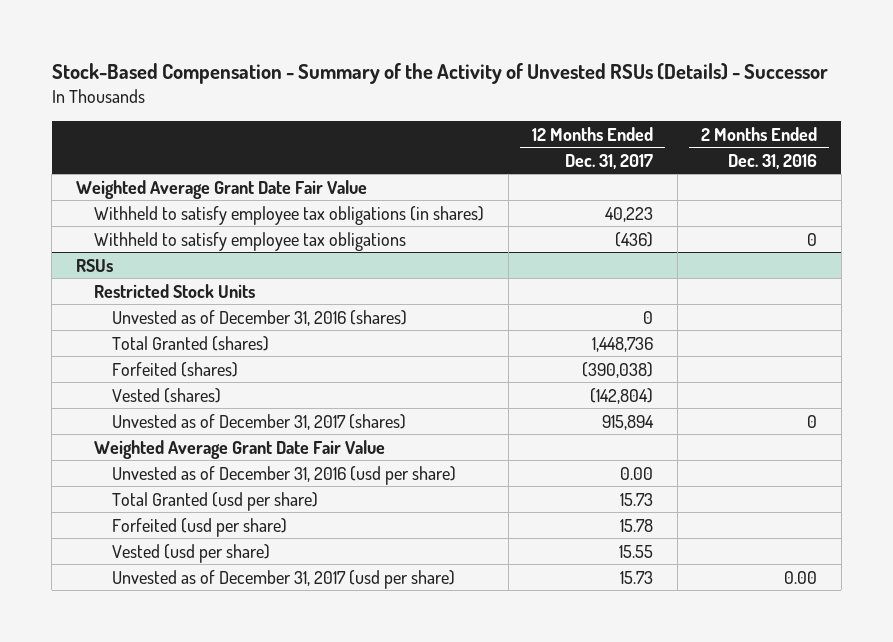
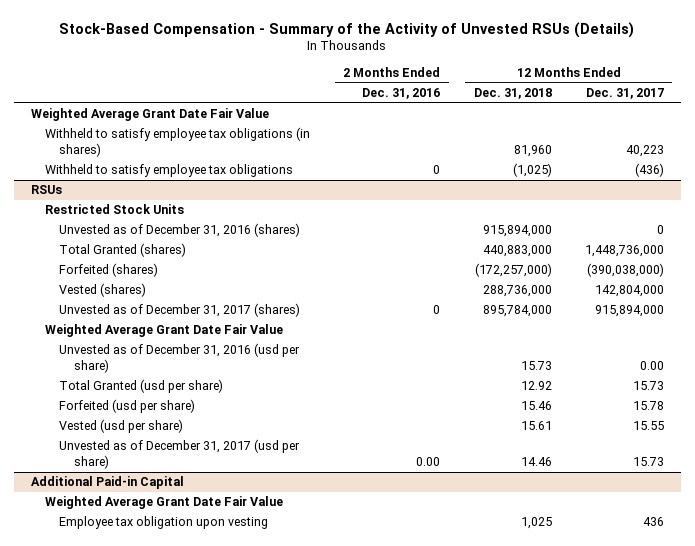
- Stock-Based Compensation - Summary of the Activity of Unvested RSUs (Details) - Successor
+ Stock-Based Compensation - Summary of the Activity of Unvested RSUs (Details)
- | 12 Months Ended Dec. 31, 2017 | 2 Months Ended Dec. 31, 2016
+ | 2 Months Ended Dec. 31, 2016 | 12 Months Ended Dec. 31, 2018 | 12 Months Ended Dec. 31, 2017
@ RSUs
- Total Granted (shares) | 1,448,736 |
- Forfeited (shares) | (390,038) |
- Vested (shares) | (142,804) |
- Unvested as of December 31, 2017 (shares) | 915,894 | 0
+ Total Granted (shares) | | 440,883,000 | 1,448,736,000
+ Forfeited (shares) | | (172,257,000) | (390,038,000)
+ Vested (shares) | | 288,736,000 | 142,804,000
+ Unvested as of December 31, 2017 (shares) | 0 | 895,784,000 | 915,894,000
+ Additional Paid-in Capital
+ Weighted Average Grant Date Fair Value
+ Employee tax obligation upon vesting | | 1,025 | 436

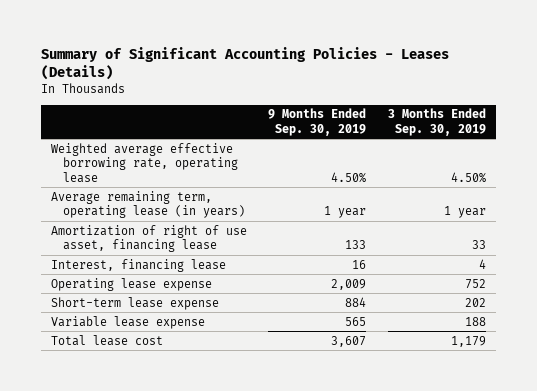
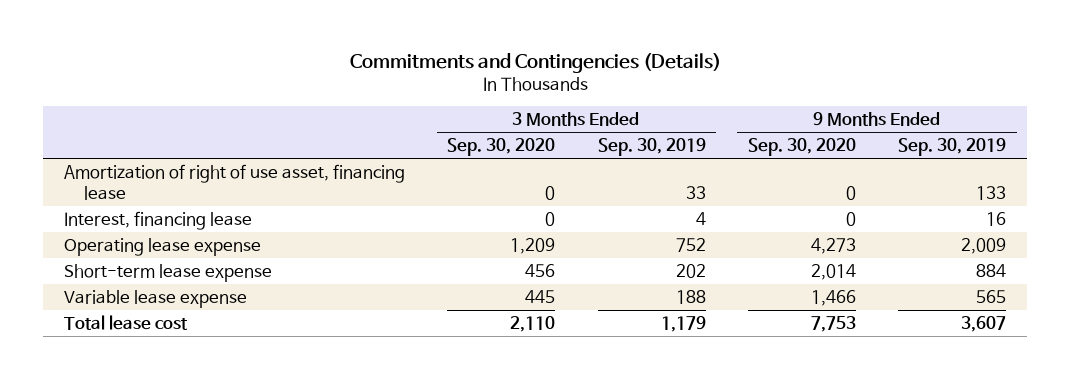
- Summary of Significant Accounting Policies - Leases (Details)
+ Commitments and Contingencies (Details)
- | 9 Months Ended Sep. 30, 2019 | 3 Months Ended Sep. 30, 2019
+ | 3 Months Ended Sep. 30, 2020 | 3 Months Ended Sep. 30, 2019 | 9 Months Ended Sep. 30, 2020 | 9 Months Ended Sep. 30, 2019
- Weighted average effective borrowing rate, operating lease | 4.50% | 4.50%
- Average remaining term, operating lease (in years) | 1 year | 1 year

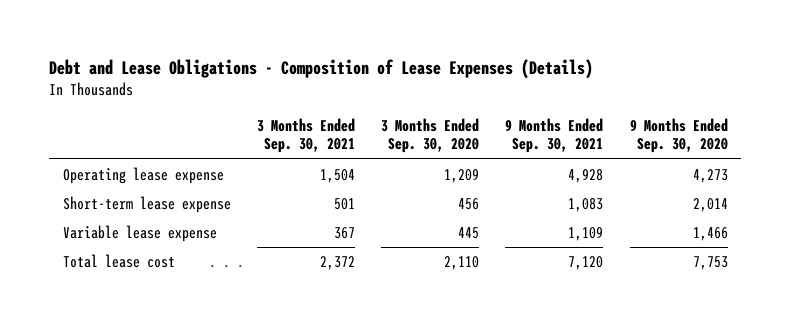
- Commitments and Contingencies (Details)
+ Debt and Lease Obligations - Composition of Lease Expenses (Details)
- | 3 Months Ended Sep. 30, 2020 | 3 Months Ended Sep. 30, 2019 | 9 Months Ended Sep. 30, 2020 | 9 Months Ended Sep. 30, 2019
+ | 3 Months Ended Sep. 30, 2021 | 3 Months Ended Sep. 30, 2020 | 9 Months Ended Sep. 30, 2021 | 9 Months Ended Sep. 30, 2020
- Amortization of right of use asset, financing lease | 0 | 33 | 0 | 133
- Interest, financing lease | 0 | 4 | 0 | 16

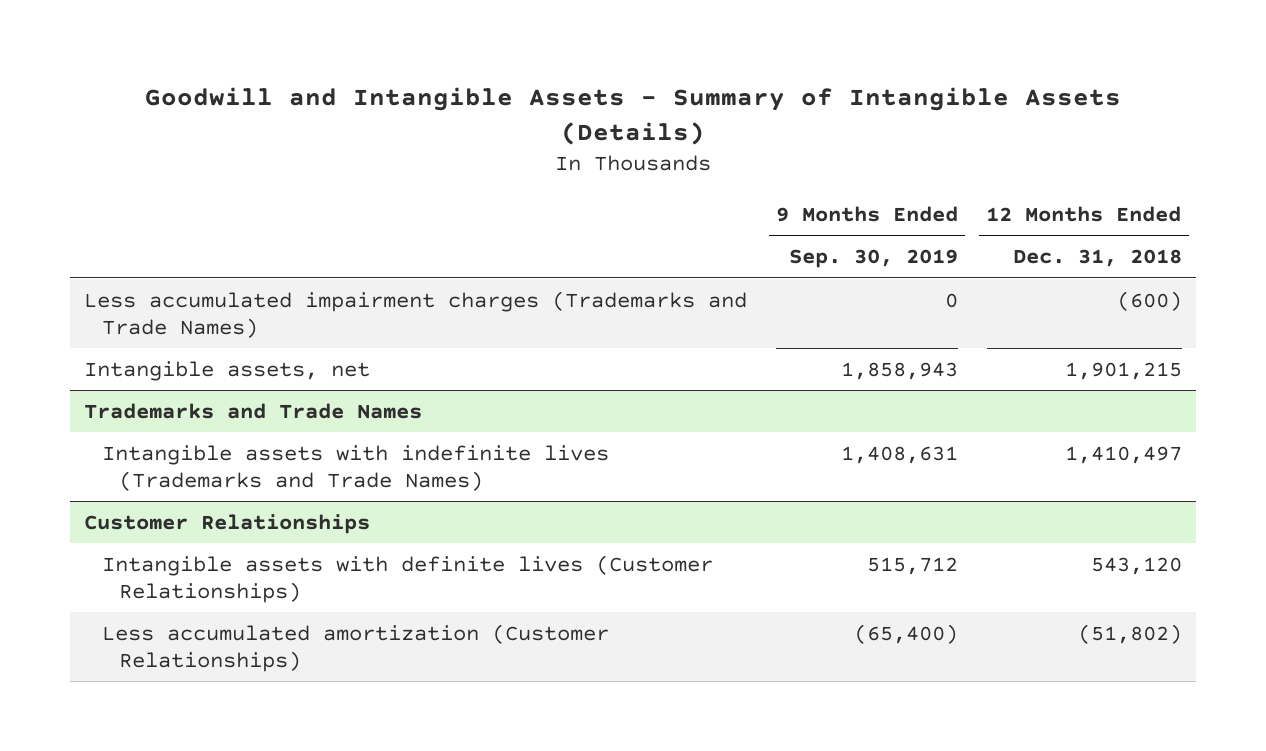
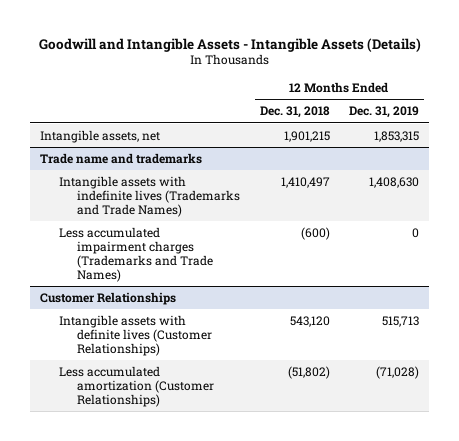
- Goodwill and Intangible Assets - Summary of Intangible Assets (Details)
+ Goodwill and Intangible Assets - Intangible Assets (Details)
- | 9 Months Ended Sep. 30, 2019 | 12 Months Ended Dec. 31, 2018
+ | 12 Months Ended Dec. 31, 2018 | 12 Months Ended Dec. 31, 2019
- Less accumulated impairment charges (Trademarks and Trade Names) | 0 | (600)
- Trademarks and Trade Names
+ Trade name and trademarks
+ Less accumulated impairment charges (Trademarks and Trade Names) | (600) | 0

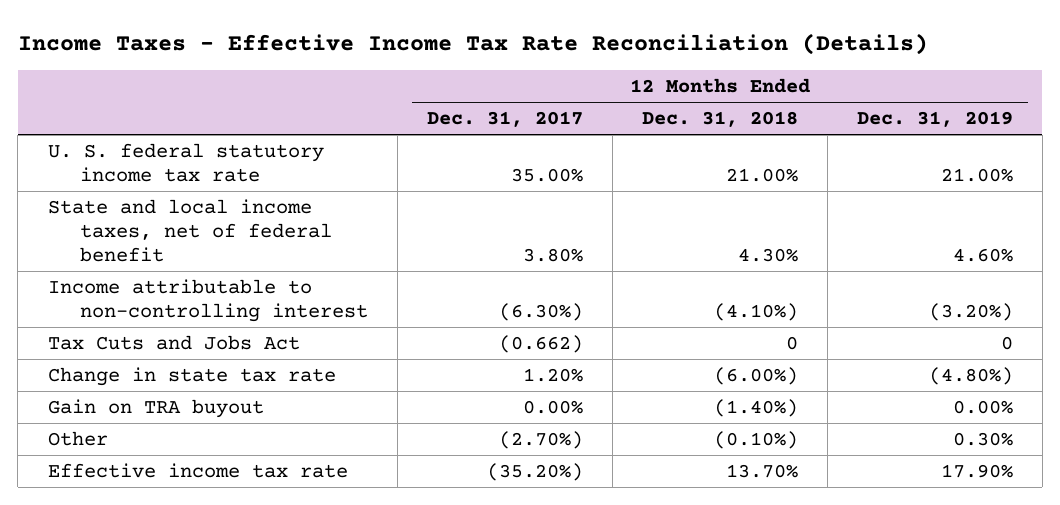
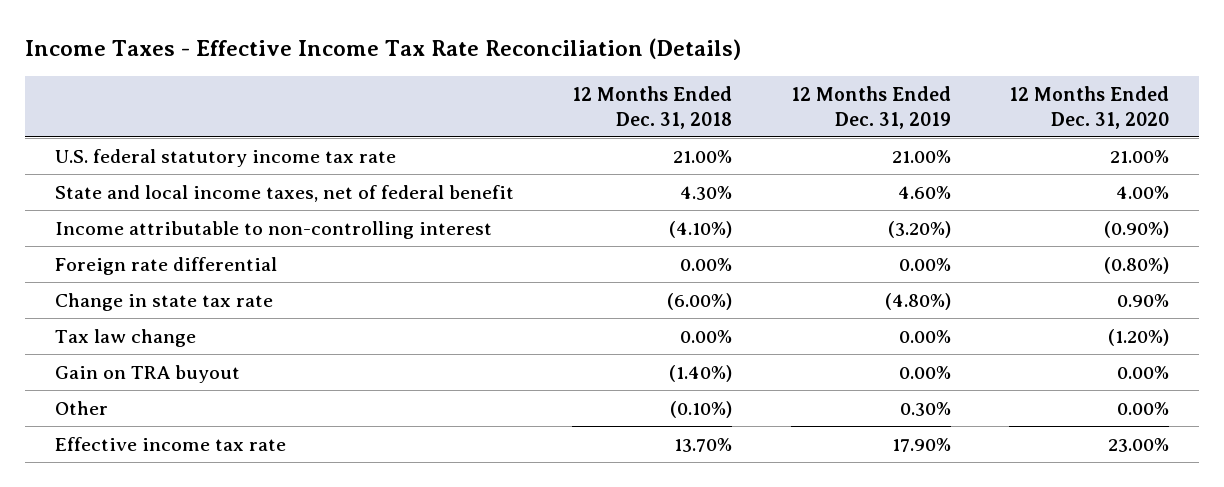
- | 12 Months Ended Dec. 31, 2017 | 12 Months Ended Dec. 31, 2018 | 12 Months Ended Dec. 31, 2019
+ | 12 Months Ended Dec. 31, 2018 | 12 Months Ended Dec. 31, 2019 | 12 Months Ended Dec. 31, 2020
- U. S. federal statutory income tax rate | 35.00% | 21.00% | 21.00%
+ U.S. federal statutory income tax rate | 21.00% | 21.00% | 21.00%
- Tax Cuts and Jobs Act | (0.662) | 0 | 0
+ Foreign rate differential | 0.00% | 0.00% | (0.80%)
+ Tax law change | 0.00% | 0.00% | (1.20%)

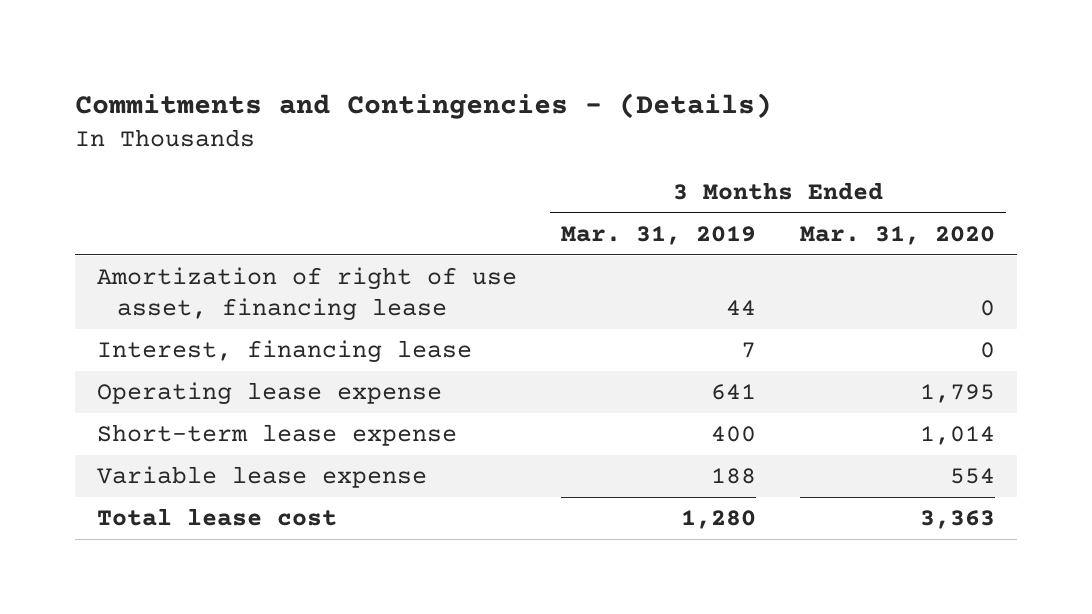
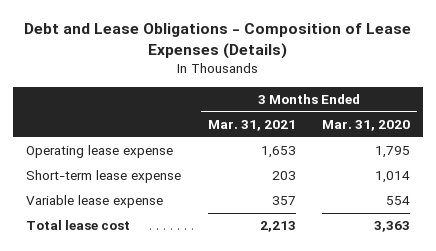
- Commitments and Contingencies - (Details)
+ Debt and Lease Obligations - Composition of Lease Expenses (Details)
- | 3 Months Ended Mar. 31, 2019 | 3 Months Ended Mar. 31, 2020
+ | 3 Months Ended Mar. 31, 2021 | 3 Months Ended Mar. 31, 2020
- Amortization of right of use asset, financing lease | 44 | 0
- Interest, financing lease | 7 | 0

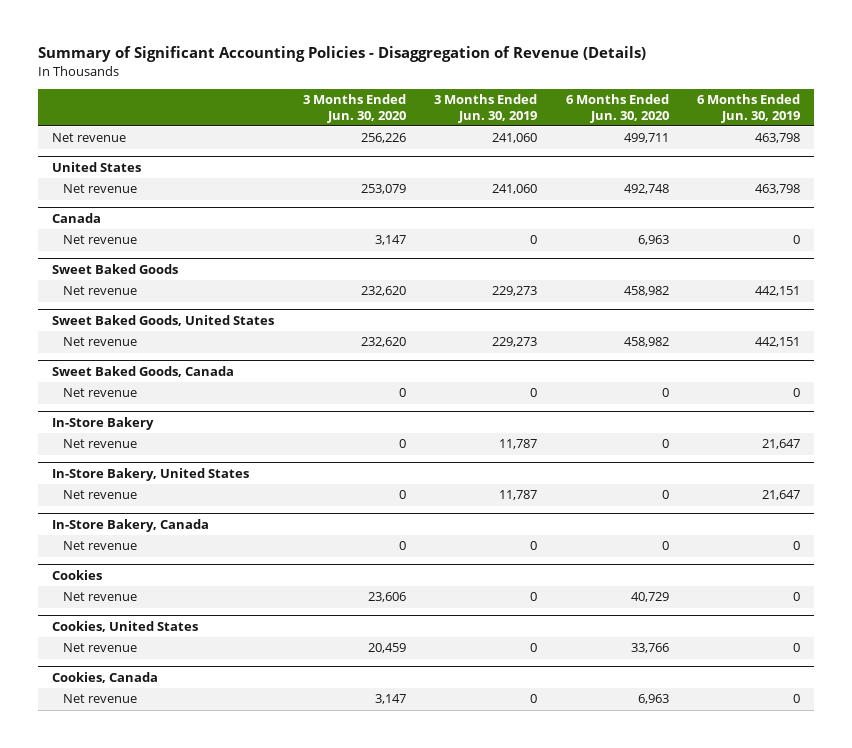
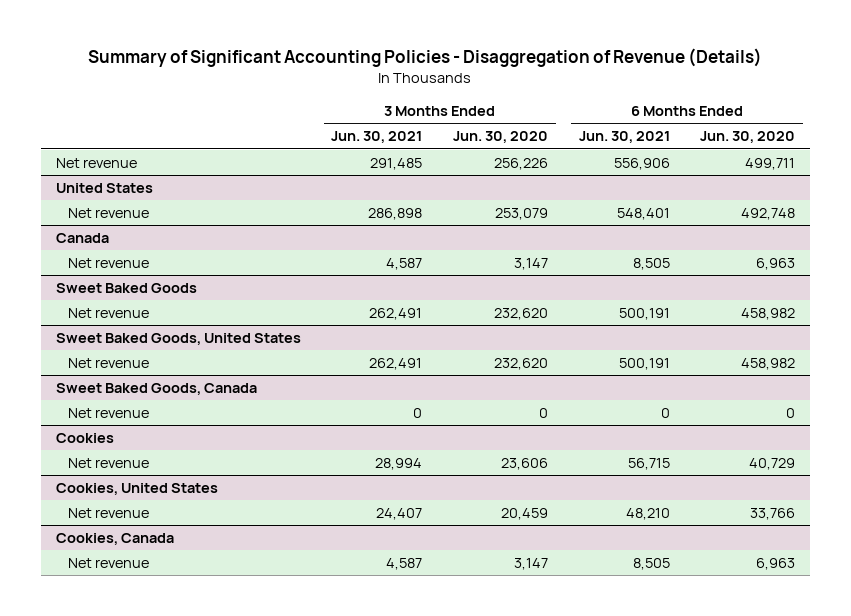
- | 3 Months Ended Jun. 30, 2020 | 3 Months Ended Jun. 30, 2019 | 6 Months Ended Jun. 30, 2020 | 6 Months Ended Jun. 30, 2019
+ | 3 Months Ended Jun. 30, 2021 | 3 Months Ended Jun. 30, 2020 | 6 Months Ended Jun. 30, 2021 | 6 Months Ended Jun. 30, 2020
- In-Store Bakery
- Net revenue | 0 | 11,787 | 0 | 21,647
- In-Store Bakery, United States
- Net revenue | 0 | 11,787 | 0 | 21,647
- In-Store Bakery, Canada
- Net revenue | 0 | 0 | 0 | 0

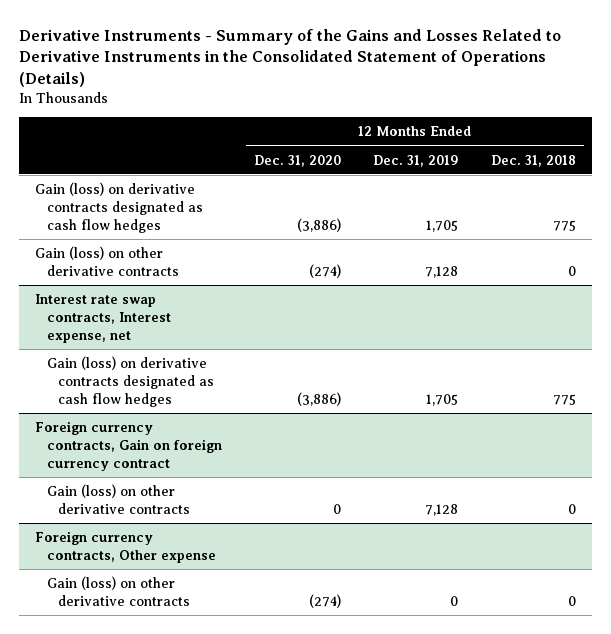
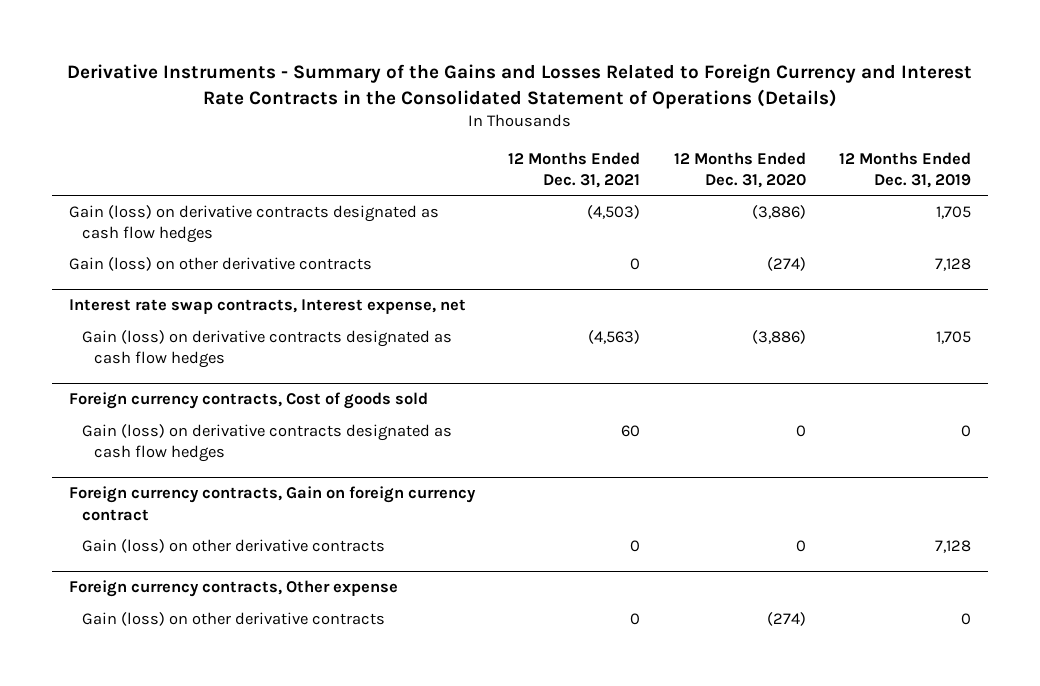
- Derivative Instruments - Summary of the Gains and Losses Related to Derivative Instruments in the Consolidated Statement of Operations (Details)
+ Derivative Instruments - Summary of the Gains and Losses Related to Foreign Currency and Interest Rate Contracts in the Consolidated Statement of Operations (Details)
- | 12 Months Ended Dec. 31, 2020 | 12 Months Ended Dec. 31, 2019 | 12 Months Ended Dec. 31, 2018
+ | 12 Months Ended Dec. 31, 2021 | 12 Months Ended Dec. 31, 2020 | 12 Months Ended Dec. 31, 2019
+ Foreign currency contracts, Cost of goods sold
+ Gain (loss) on derivative contracts designated as cash flow hedges | 60 | 0 | 0

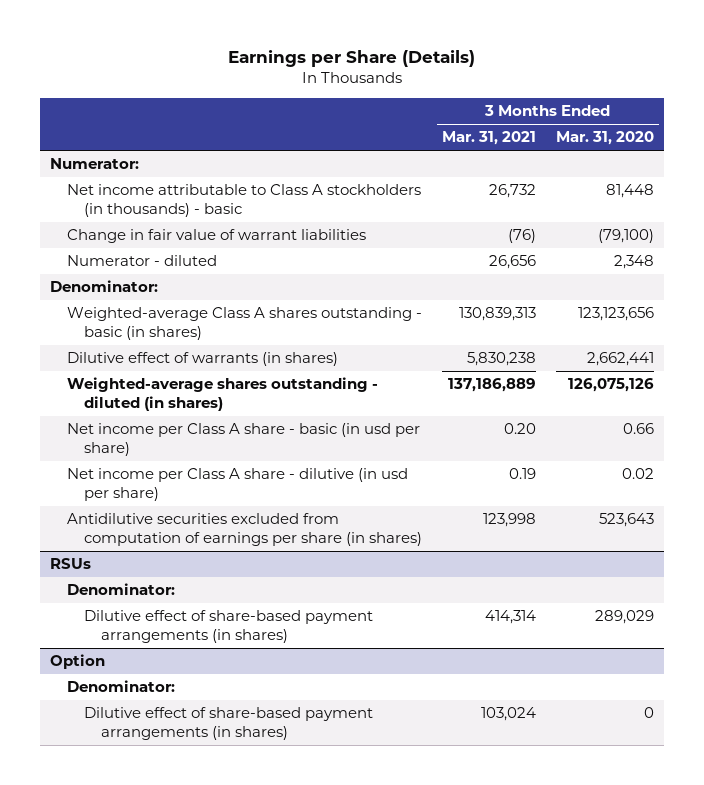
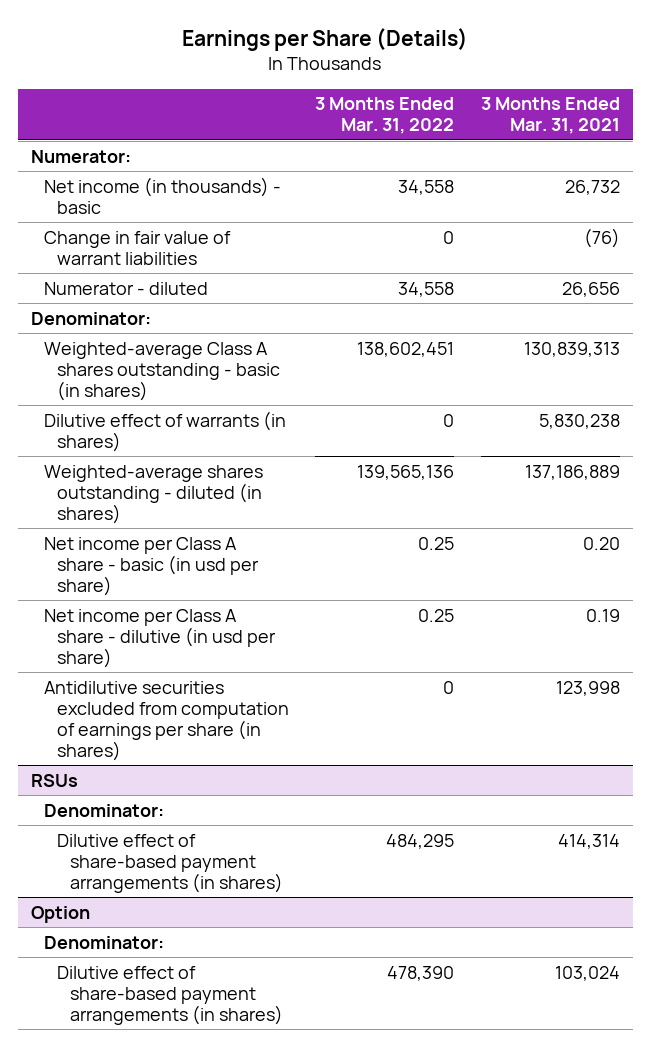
- | 3 Months Ended Mar. 31, 2021 | 3 Months Ended Mar. 31, 2020
+ | 3 Months Ended Mar. 31, 2022 | 3 Months Ended Mar. 31, 2021
- Net income attributable to Class A stockholders (in thousands) - basic | 26,732 | 81,448
+ Net income (in thousands) - basic | 34,558 | 26,732

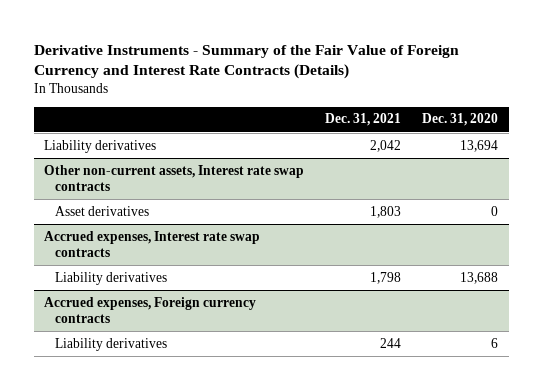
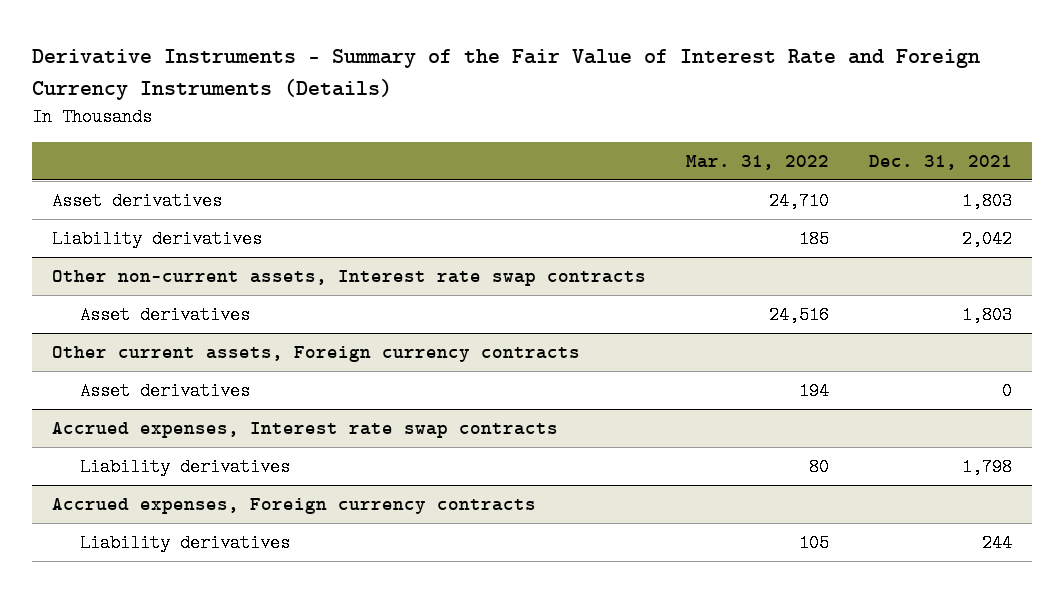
- Derivative Instruments - Summary of the Fair Value of Foreign Currency and Interest Rate Contracts (Details)
+ Derivative Instruments - Summary of the Fair Value of Interest Rate and Foreign Currency Instruments (Details)
- | Dec. 31, 2021 | Dec. 31, 2020
+ | Mar. 31, 2022 | Dec. 31, 2021
+ Asset derivatives | 24,710 | 1,803
+ Other current assets, Foreign currency contracts
+ Asset derivatives | 194 | 0

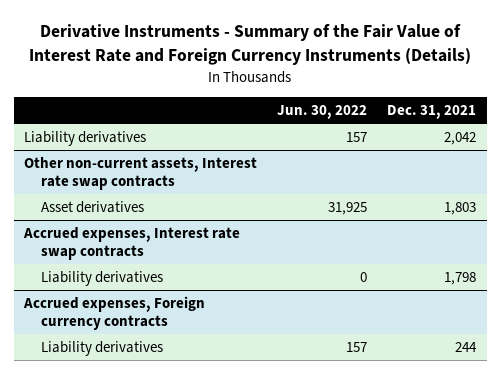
- | Mar. 31, 2022 | Dec. 31, 2021
+ | Jun. 30, 2022 | Dec. 31, 2021
- Asset derivatives | 24,710 | 1,803
- Other current assets, Foreign currency contracts
- Asset derivatives | 194 | 0

